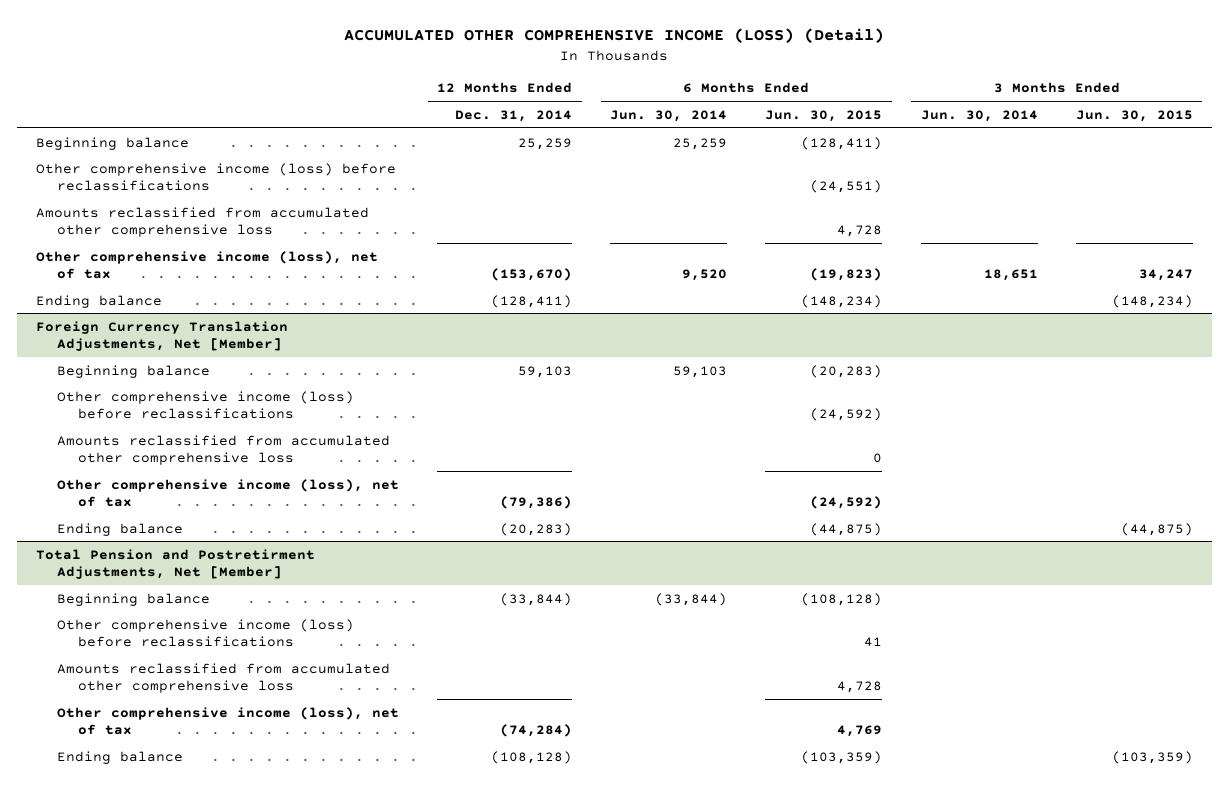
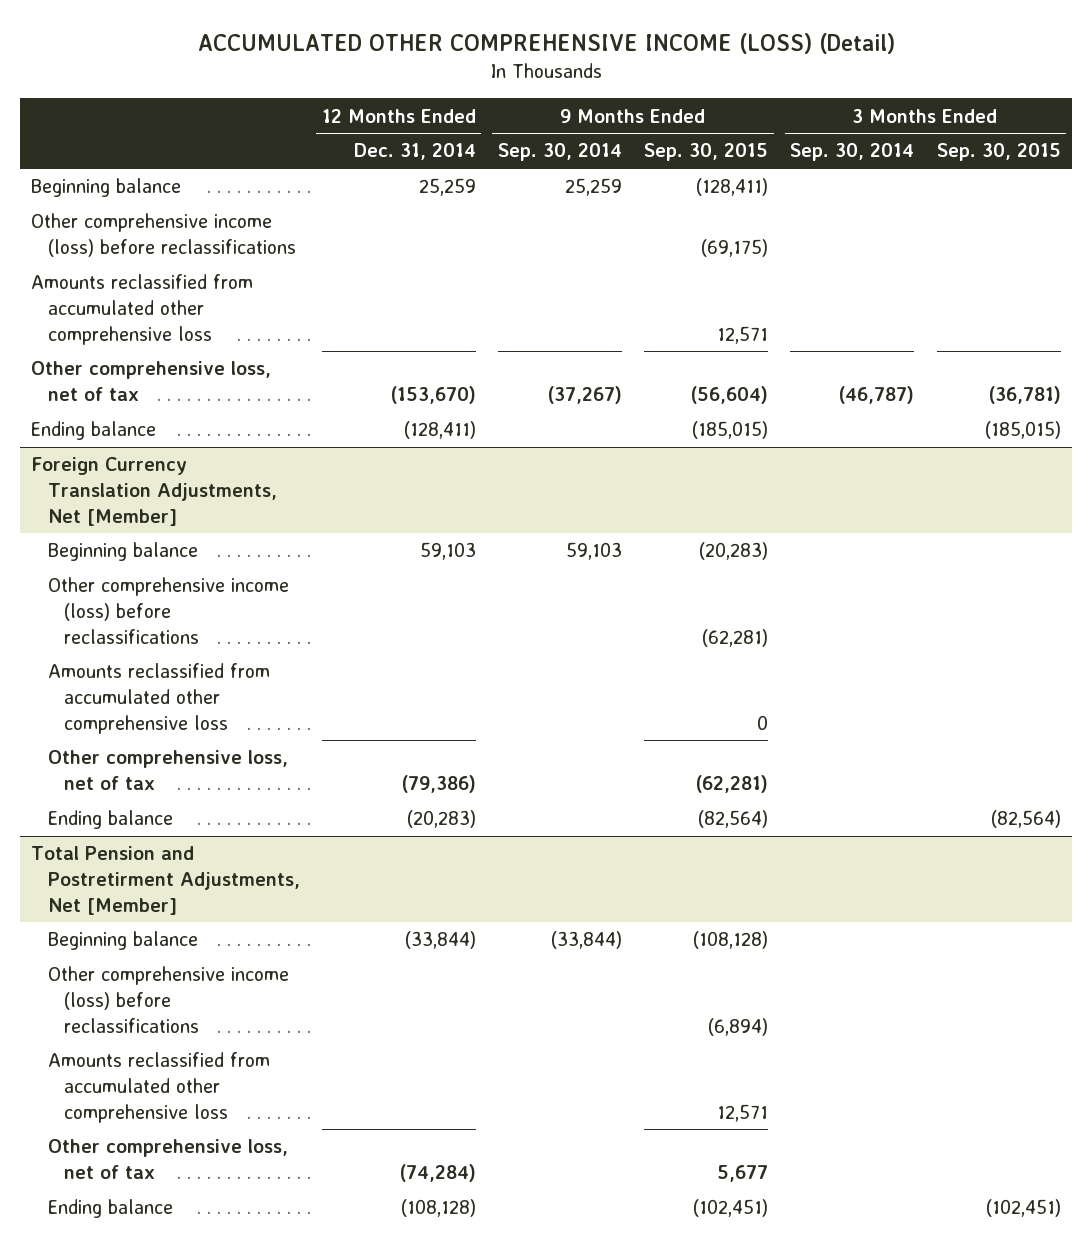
- | 12 Months Ended Dec. 31, 2014 | 6 Months Ended Jun. 30, 2014 | 6 Months Ended Jun. 30, 2015 | 3 Months Ended Jun. 30, 2014 | 3 Months Ended Jun. 30, 2015
+ | 12 Months Ended Dec. 31, 2014 | 9 Months Ended Sep. 30, 2014 | 9 Months Ended Sep. 30, 2015 | 3 Months Ended Sep. 30, 2014 | 3 Months Ended Sep. 30, 2015
- Other comprehensive income (loss), net of tax | (153,670) | 9,520 | (19,823) | 18,651 | 34,247
+ Other comprehensive loss, net of tax | (153,670) | (37,267) | (56,604) | (46,787) | (36,781)
@ Foreign Currency Translation Adjustments, Net [Member]
- Other comprehensive income (loss), net of tax | (79,386) | | (24,592) | |
+ Other comprehensive loss, net of tax | (79,386) | | (62,281) | |
@ Total Pension and Postretirment Adjustments, Net [Member]
- Other comprehensive income (loss), net of tax | (74,284) | | 4,769 | |
+ Other comprehensive loss, net of tax | (74,284) | | 5,677 | |

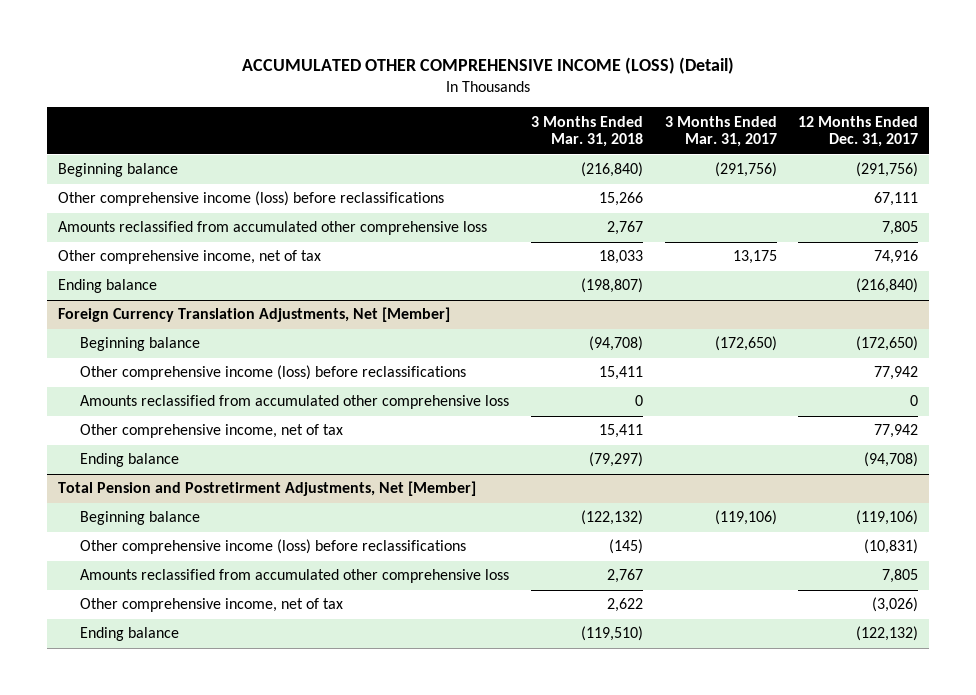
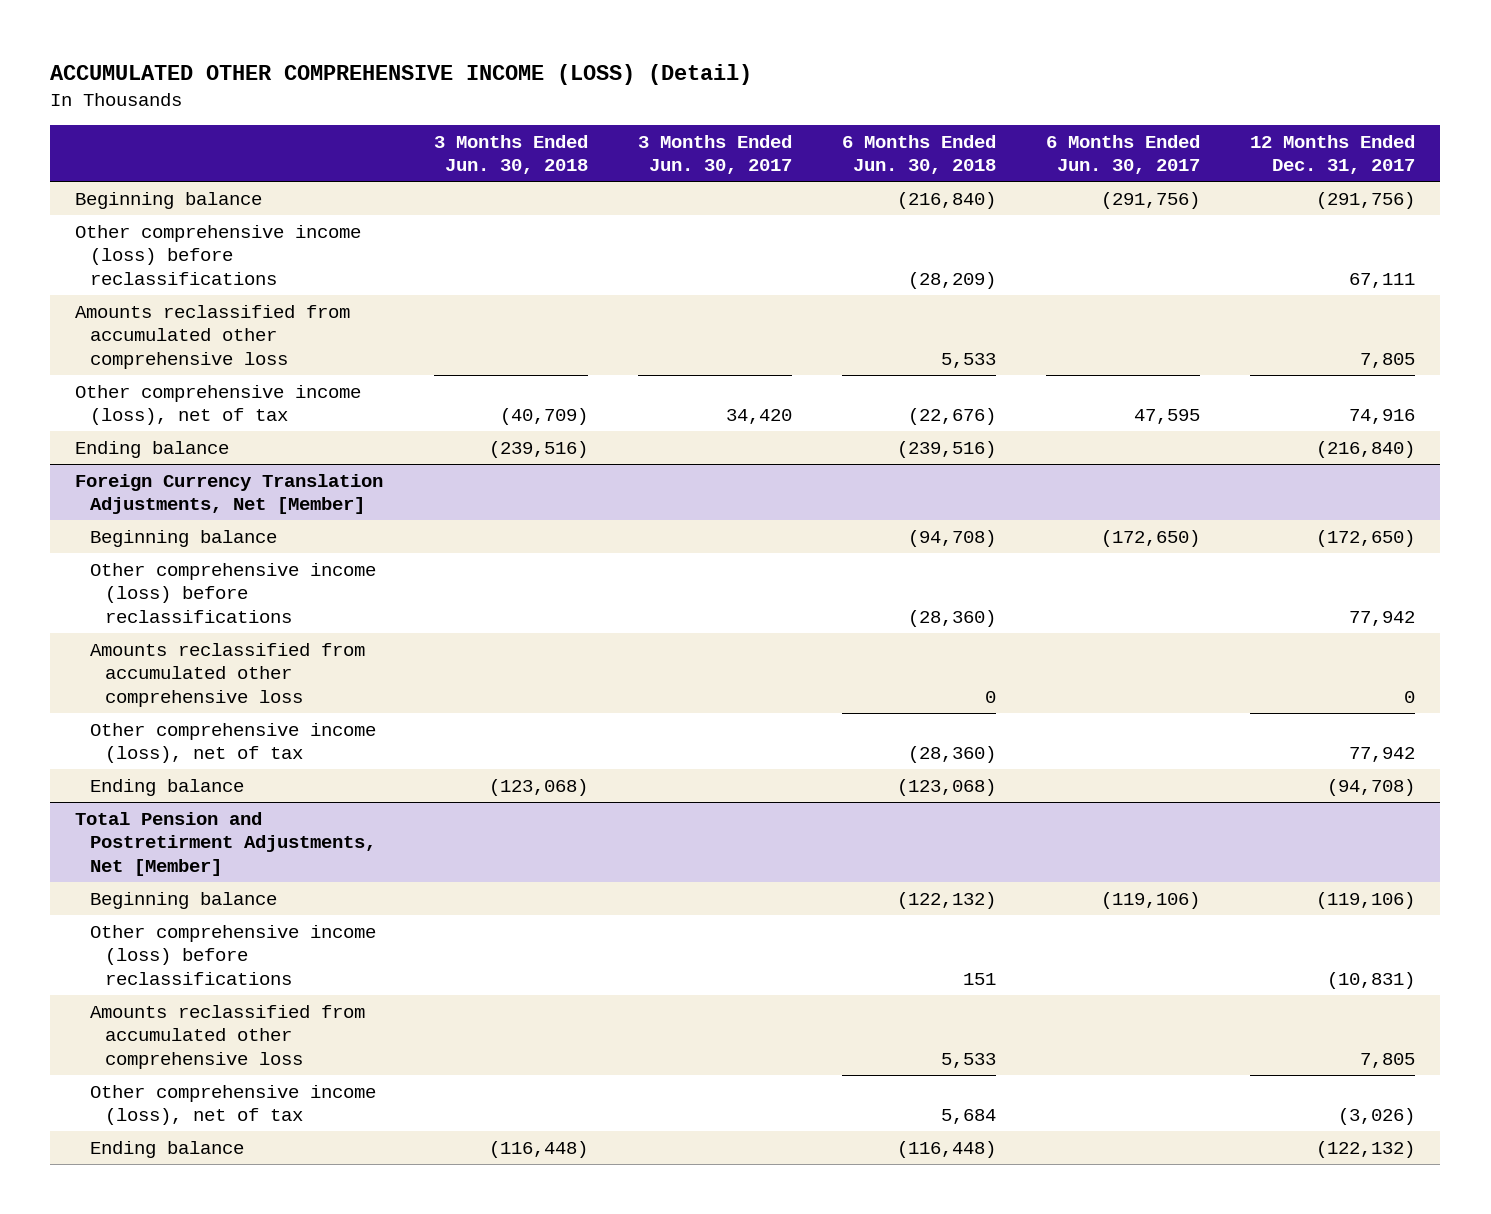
- | 3 Months Ended Mar. 31, 2018 | 3 Months Ended Mar. 31, 2017 | 12 Months Ended Dec. 31, 2017
+ | 3 Months Ended Jun. 30, 2018 | 3 Months Ended Jun. 30, 2017 | 6 Months Ended Jun. 30, 2018 | 6 Months Ended Jun. 30, 2017 | 12 Months Ended Dec. 31, 2017
- Other comprehensive income, net of tax | 18,033 | 13,175 | 74,916
+ Other comprehensive income (loss), net of tax | (40,709) | 34,420 | (22,676) | 47,595 | 74,916
@ Foreign Currency Translation Adjustments, Net [Member]
- Other comprehensive income, net of tax | 15,411 | | 77,942
+ Other comprehensive income (loss), net of tax | | | (28,360) | | 77,942
@ Total Pension and Postretirment Adjustments, Net [Member]
- Other comprehensive income, net of tax | 2,622 | | (3,026)
+ Other comprehensive income (loss), net of tax | | | 5,684 | | (3,026)

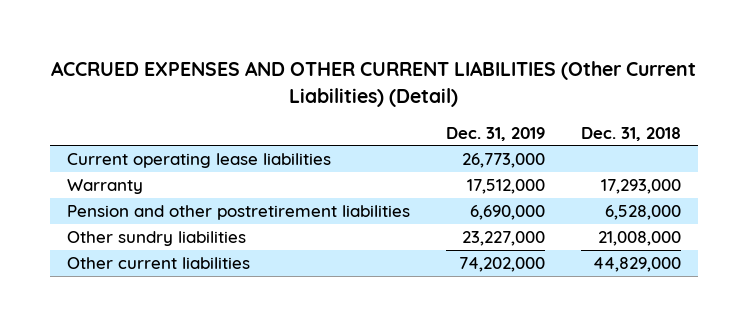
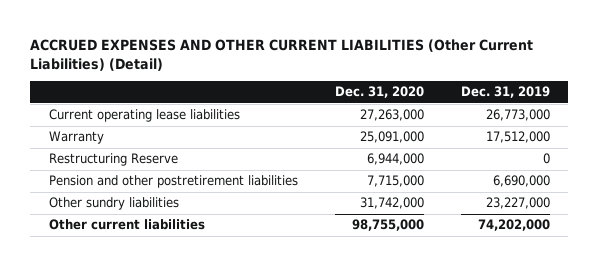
- | Dec. 31, 2019 | Dec. 31, 2018
+ | Dec. 31, 2020 | Dec. 31, 2019
+ Restructuring Reserve | 6,944,000 | 0

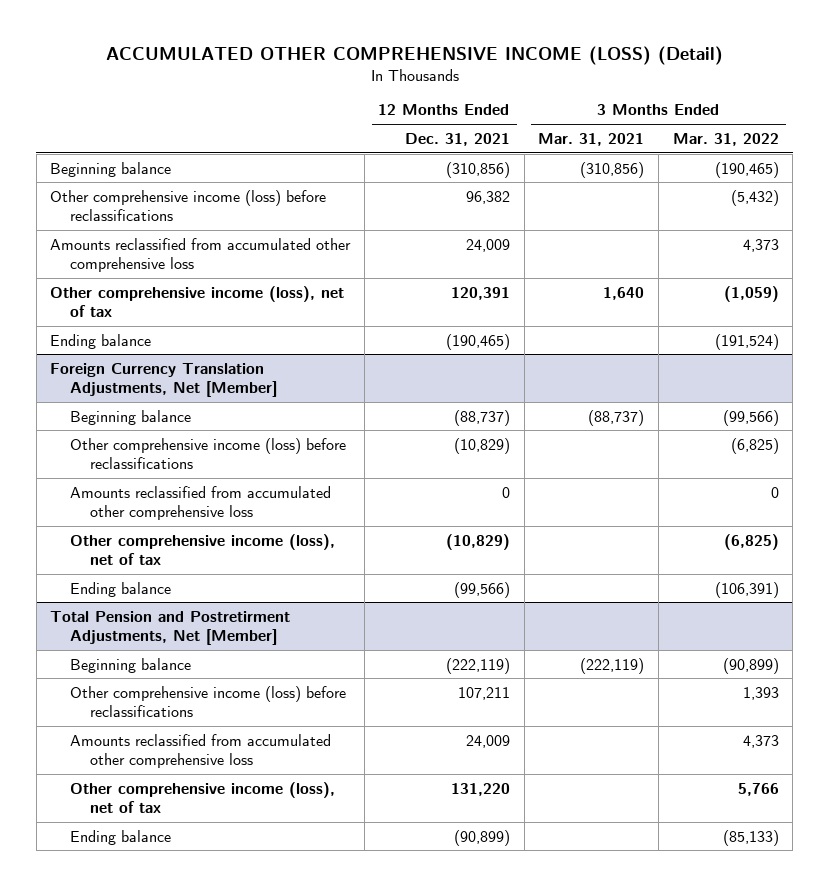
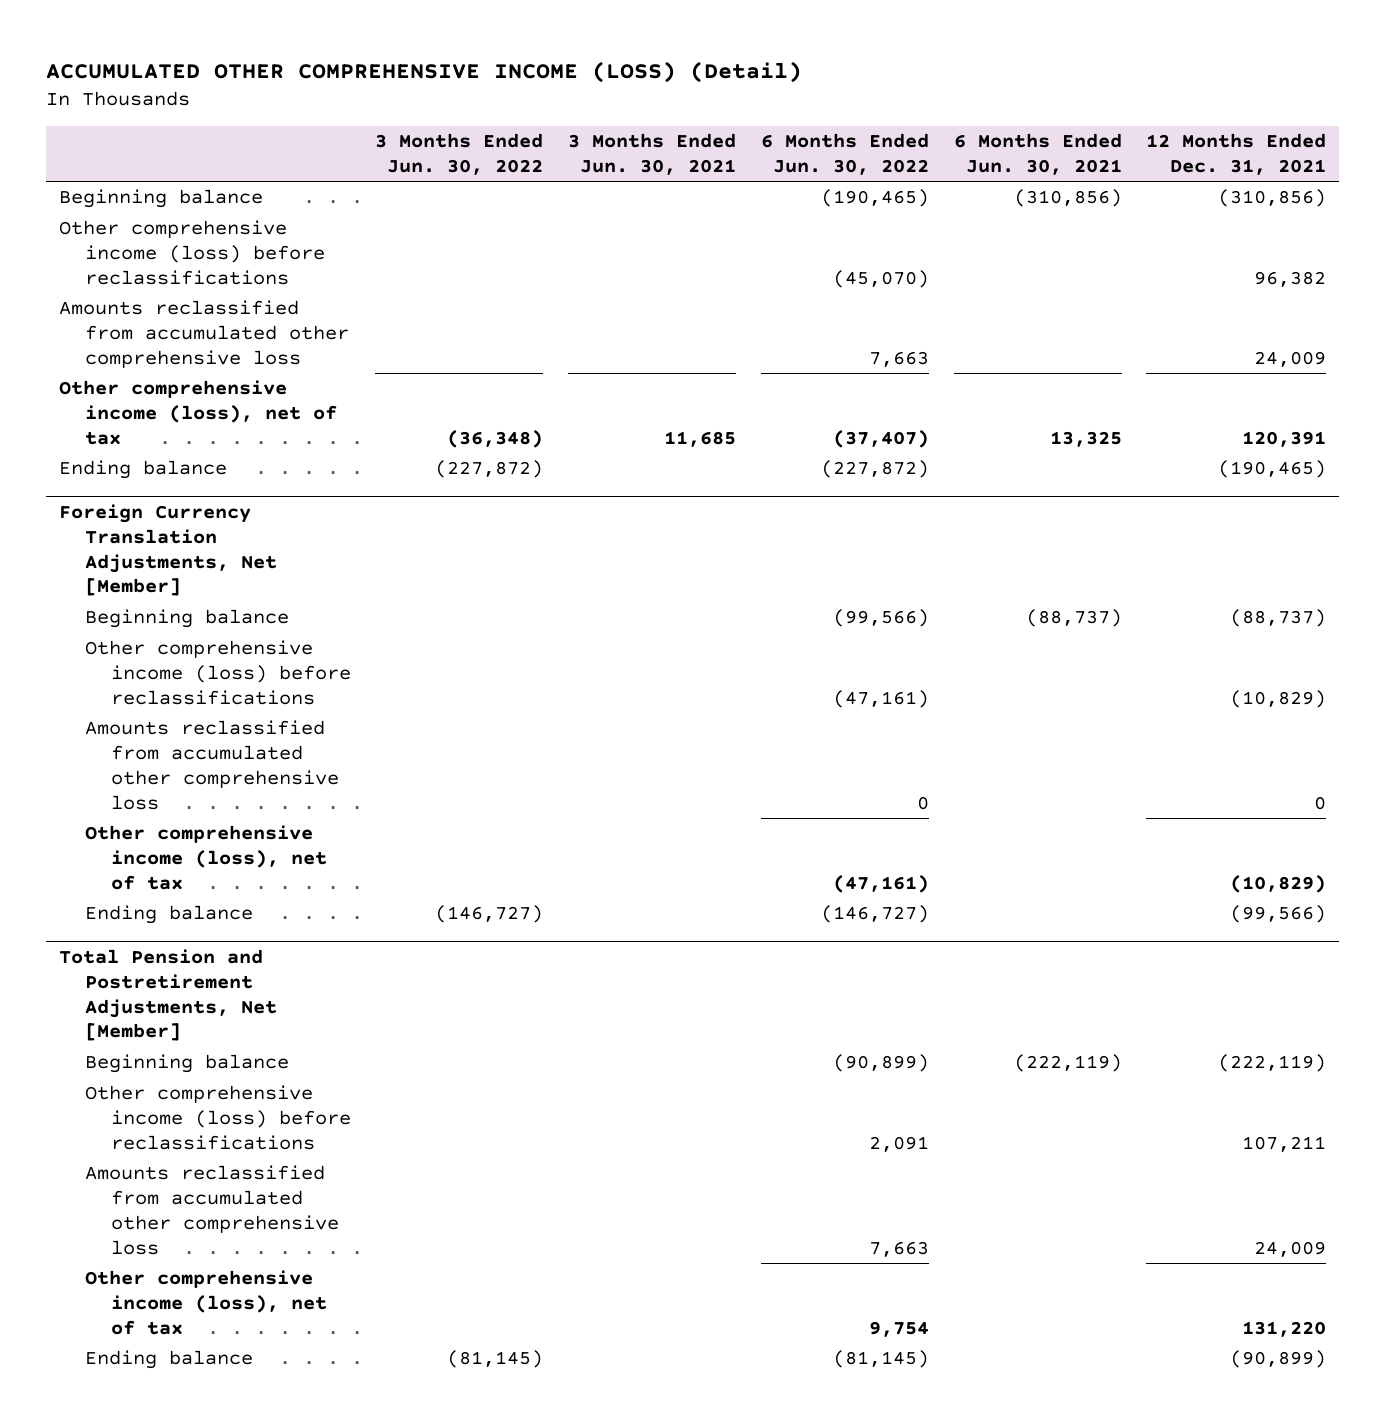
- | 12 Months Ended Dec. 31, 2021 | 3 Months Ended Mar. 31, 2021 | 3 Months Ended Mar. 31, 2022
+ | 3 Months Ended Jun. 30, 2022 | 3 Months Ended Jun. 30, 2021 | 6 Months Ended Jun. 30, 2022 | 6 Months Ended Jun. 30, 2021 | 12 Months Ended Dec. 31, 2021
- Total Pension and Postretirment Adjustments, Net [Member]
+ Total Pension and Postretirement Adjustments, Net [Member]

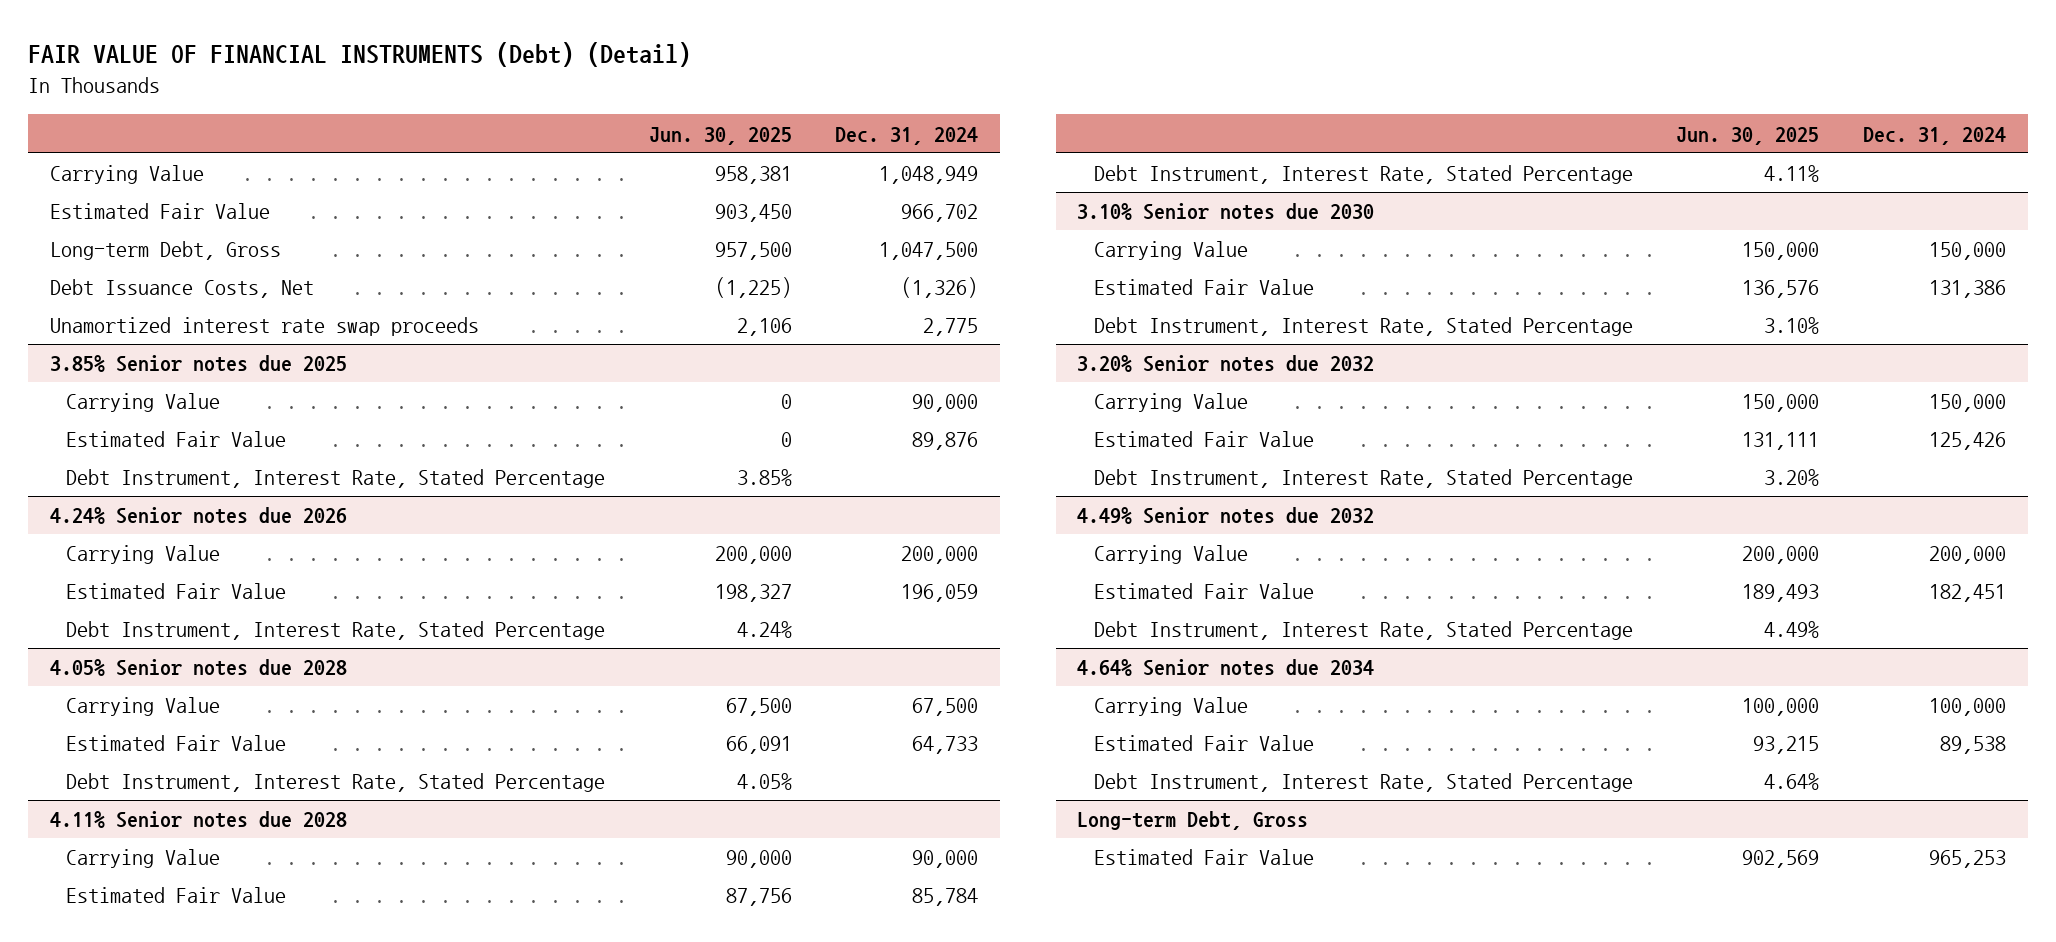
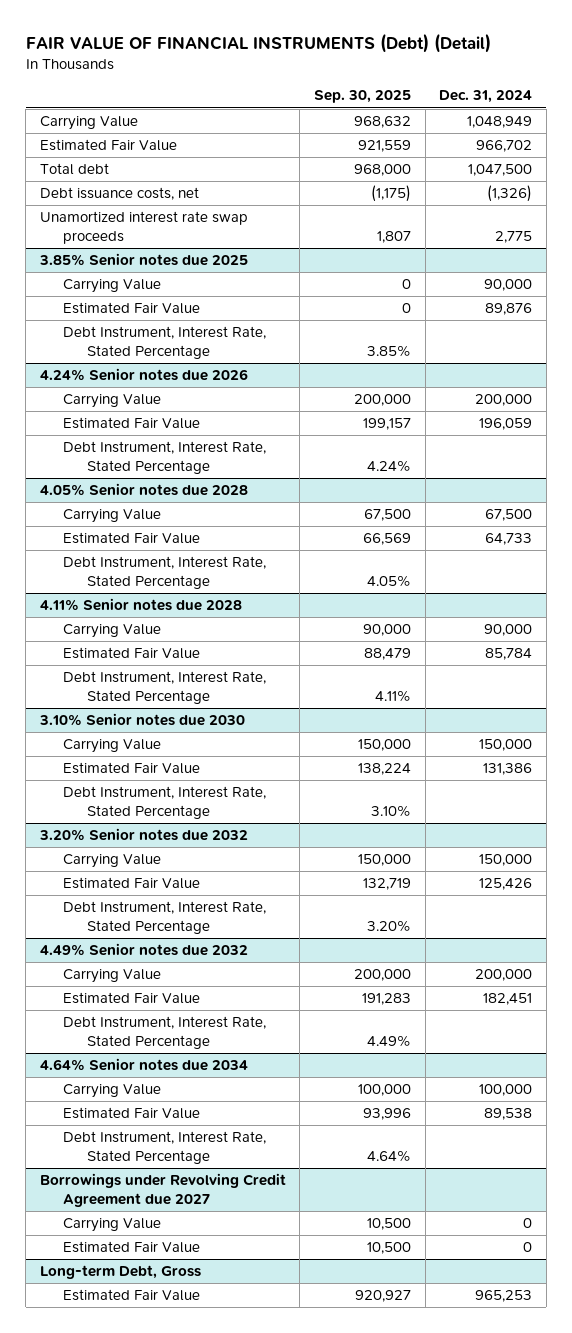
- | Jun. 30, 2025 | Dec. 31, 2024
+ | Sep. 30, 2025 | Dec. 31, 2024
- Long-term Debt, Gross | 957,500 | 1,047,500
- Debt Issuance Costs, Net | (1,225) | (1,326)
+ Total debt | 968,000 | 1,047,500
+ Debt issuance costs, net | (1,175) | (1,326)
+ Borrowings under Revolving Credit Agreement due 2027
+ Carrying Value | 10,500 | 0
+ Estimated Fair Value | 10,500 | 0

